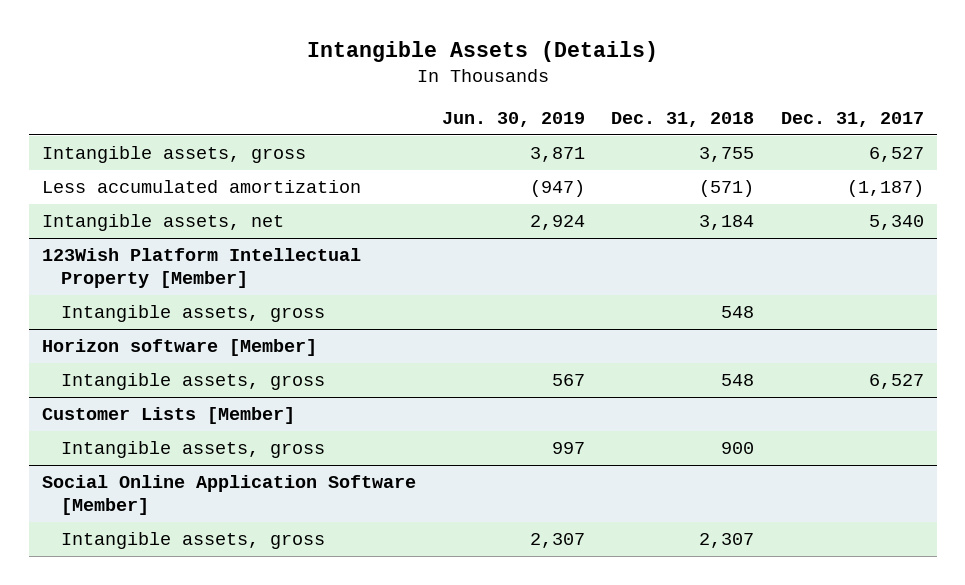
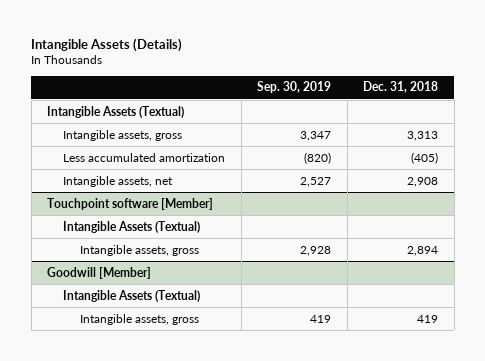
- | Jun. 30, 2019 | Dec. 31, 2018 | Dec. 31, 2017
+ | Sep. 30, 2019 | Dec. 31, 2018
- Intangible assets, gross | 3,871 | 3,755 | 6,527
- Less accumulated amortization | (947) | (571) | (1,187)
- Intangible assets, net | 2,924 | 3,184 | 5,340
- 123Wish Platform Intellectual Property [Member]
- Intangible assets, gross | | 548 |
- Horizon software [Member]
- Intangible assets, gross | 567 | 548 | 6,527
- Customer Lists [Member]
- Intangible assets, gross | 997 | 900 |
- Social Online Application Software [Member]
- Intangible assets, gross | 2,307 | 2,307 |
+ Intangible Assets (Textual)
+ Intangible assets, gross | 3,347 | 3,313
+ Less accumulated amortization | (820) | (405)
+ Intangible assets, net | 2,527 | 2,908
+ Touchpoint software [Member]
+ Intangible Assets (Textual)
+ Intangible assets, gross | 2,928 | 2,894
+ Goodwill [Member]
+ Intangible Assets (Textual)
+ Intangible assets, gross | 419 | 419

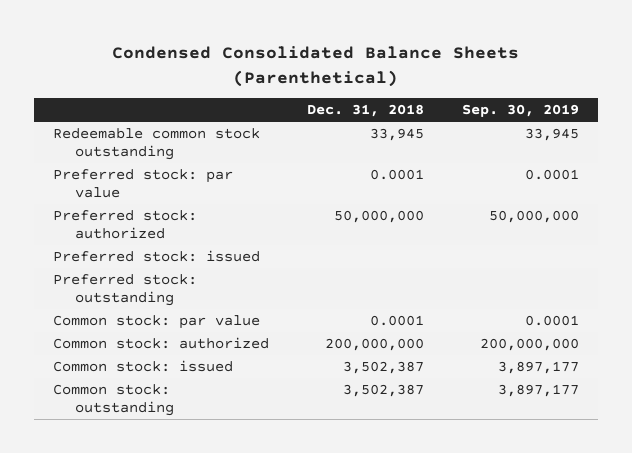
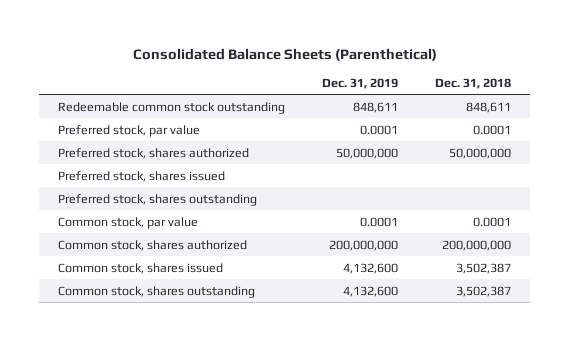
- Condensed Consolidated Balance Sheets (Parenthetical)
+ Consolidated Balance Sheets (Parenthetical)
- | Dec. 31, 2018 | Sep. 30, 2019
+ | Dec. 31, 2019 | Dec. 31, 2018
- Redeemable common stock outstanding | 33,945 | 33,945
- Preferred stock: par value | 0.0001 | 0.0001
- Preferred stock: authorized | 50,000,000 | 50,000,000
- Preferred stock: issued
- Preferred stock: outstanding
- Common stock: par value | 0.0001 | 0.0001
- Common stock: authorized | 200,000,000 | 200,000,000
- Common stock: issued | 3,502,387 | 3,897,177
- Common stock: outstanding | 3,502,387 | 3,897,177
+ Redeemable common stock outstanding | 848,611 | 848,611
+ Preferred stock, par value | 0.0001 | 0.0001
+ Preferred stock, shares authorized | 50,000,000 | 50,000,000
+ Preferred stock, shares issued
+ Preferred stock, shares outstanding
+ Common stock, par value | 0.0001 | 0.0001
+ Common stock, shares authorized | 200,000,000 | 200,000,000
+ Common stock, shares issued | 4,132,600 | 3,502,387
+ Common stock, shares outstanding | 4,132,600 | 3,502,387

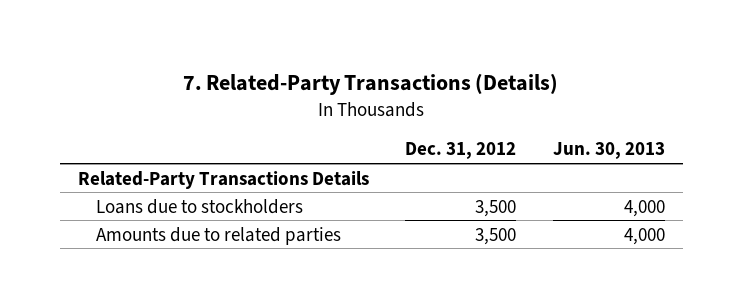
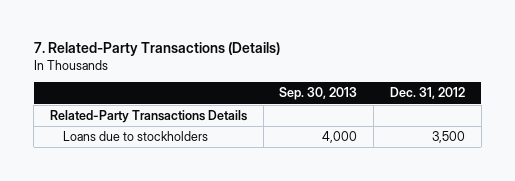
- | Dec. 31, 2012 | Jun. 30, 2013
+ | Sep. 30, 2013 | Dec. 31, 2012
- Amounts due to related parties | 3,500 | 4,000

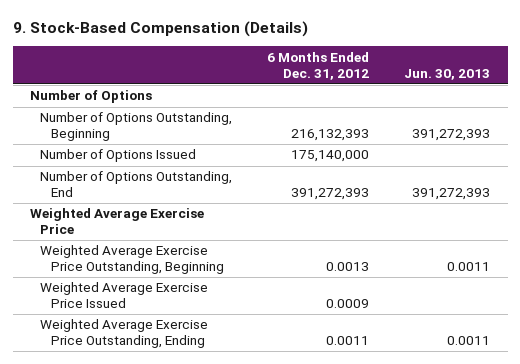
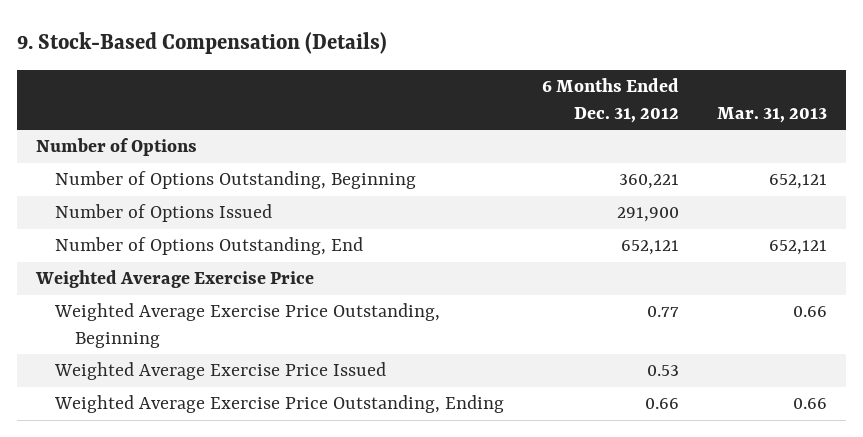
- | 6 Months Ended Dec. 31, 2012 | Jun. 30, 2013
+ | 6 Months Ended Dec. 31, 2012 | Mar. 31, 2013
- Number of Options Outstanding, Beginning | 216,132,393 | 391,272,393
- Number of Options Issued | 175,140,000 |
- Number of Options Outstanding, End | 391,272,393 | 391,272,393
+ Number of Options Outstanding, Beginning | 360,221 | 652,121
+ Number of Options Issued | 291,900 |
+ Number of Options Outstanding, End | 652,121 | 652,121
- Weighted Average Exercise Price Outstanding, Beginning | 0.0013 | 0.0011
- Weighted Average Exercise Price Issued | 0.0009 |
- Weighted Average Exercise Price Outstanding, Ending | 0.0011 | 0.0011
+ Weighted Average Exercise Price Outstanding, Beginning | 0.77 | 0.66
+ Weighted Average Exercise Price Issued | 0.53 |
+ Weighted Average Exercise Price Outstanding, Ending | 0.66 | 0.66

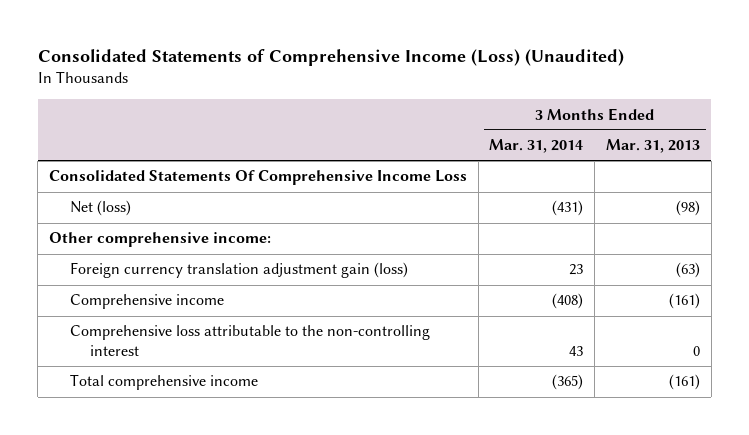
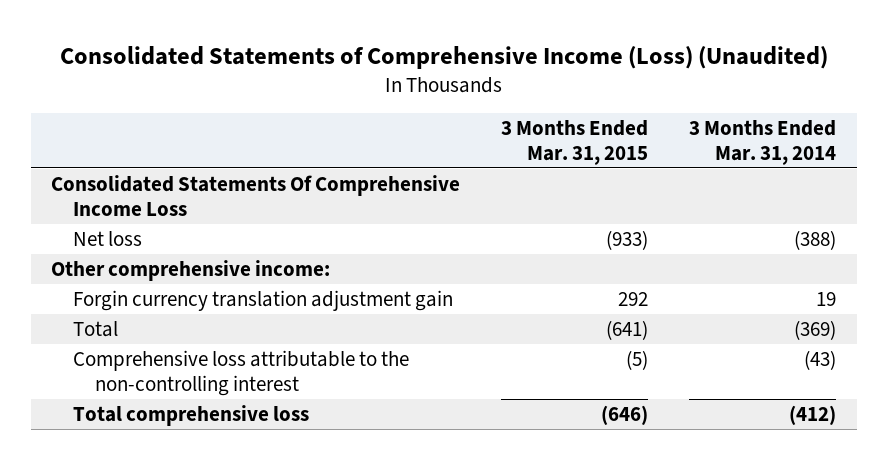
- | 3 Months Ended Mar. 31, 2014 | 3 Months Ended Mar. 31, 2013
+ | 3 Months Ended Mar. 31, 2015 | 3 Months Ended Mar. 31, 2014
- Net (loss) | (431) | (98)
+ Net loss | (933) | (388)
- Foreign currency translation adjustment gain (loss) | 23 | (63)
- Comprehensive income | (408) | (161)
- Comprehensive loss attributable to the non-controlling interest | 43 | 0
- Total comprehensive income | (365) | (161)
+ Forgin currency translation adjustment gain | 292 | 19
+ Total | (641) | (369)
+ Comprehensive loss attributable to the non-controlling interest | (5) | (43)
+ Total comprehensive loss | (646) | (412)

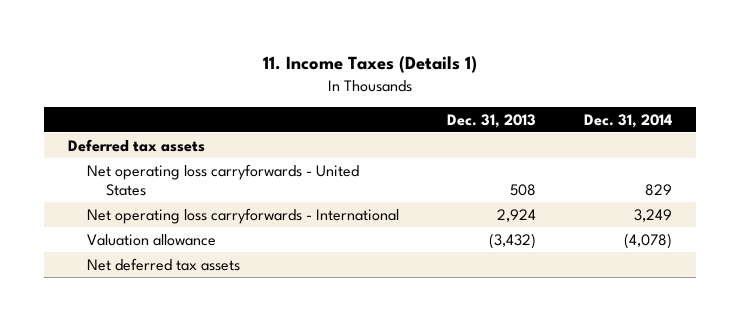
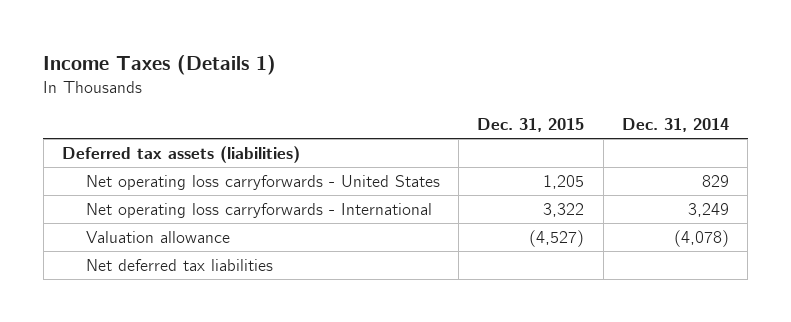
- 11. Income Taxes (Details 1)
+ Income Taxes (Details 1)
- | Dec. 31, 2013 | Dec. 31, 2014
+ | Dec. 31, 2015 | Dec. 31, 2014
- Deferred tax assets
+ Deferred tax assets (liabilities)
- Net deferred tax assets
+ Net deferred tax liabilities

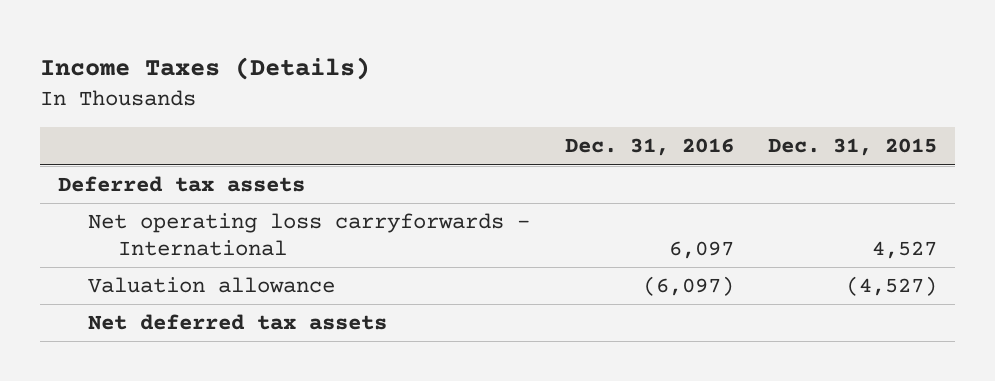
- Income Taxes (Details 1)
+ Income Taxes (Details)
- | Dec. 31, 2015 | Dec. 31, 2014
+ | Dec. 31, 2016 | Dec. 31, 2015
- Deferred tax assets (liabilities)
- Net operating loss carryforwards - United States | 1,205 | 829
- Net operating loss carryforwards - International | 3,322 | 3,249
+ Deferred tax assets
+ Net operating loss carryforwards - International | 6,097 | 4,527
- Net deferred tax liabilities
+ Net deferred tax assets

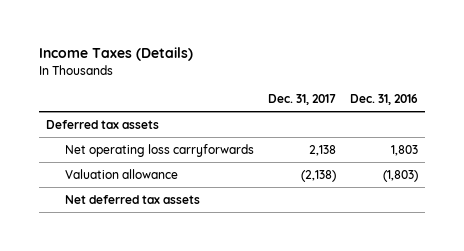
- | Dec. 31, 2016 | Dec. 31, 2015
+ | Dec. 31, 2017 | Dec. 31, 2016
- Net operating loss carryforwards - International | 6,097 | 4,527
- Valuation allowance | (6,097) | (4,527)
+ Net operating loss carryforwards | 2,138 | 1,803
+ Valuation allowance | (2,138) | (1,803)

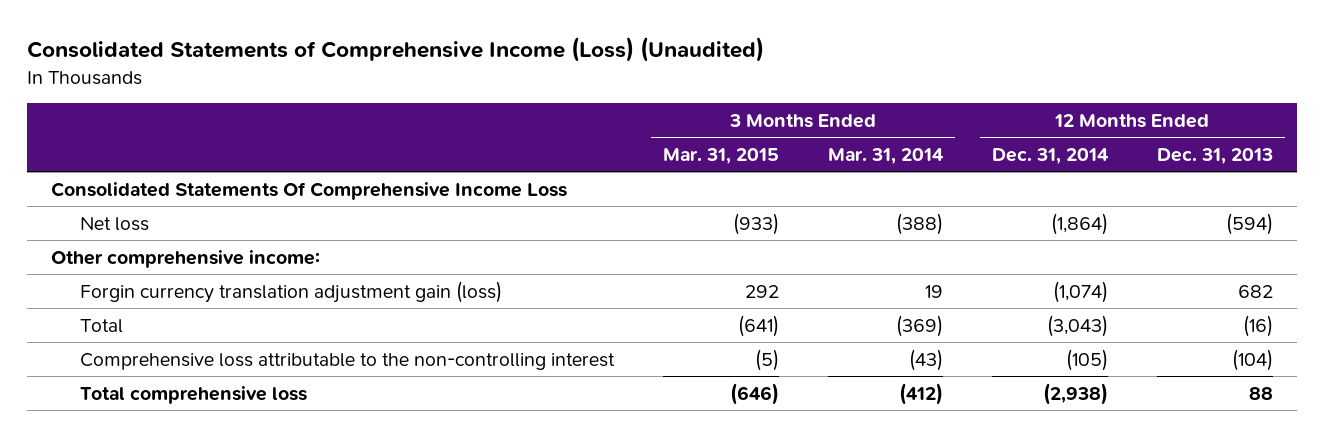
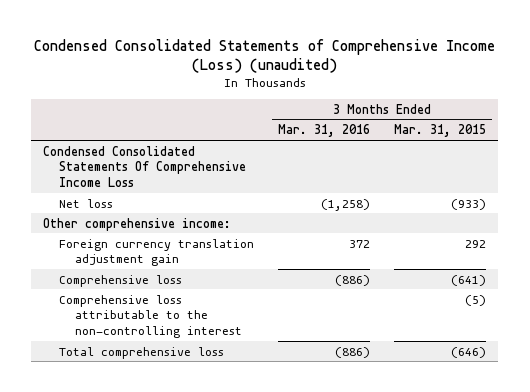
- Consolidated Statements of Comprehensive Income (Loss) (Unaudited)
+ Condensed Consolidated Statements of Comprehensive Income (Loss) (unaudited)
- | 3 Months Ended Mar. 31, 2015 | 3 Months Ended Mar. 31, 2014 | 12 Months Ended Dec. 31, 2014 | 12 Months Ended Dec. 31, 2013
+ | 3 Months Ended Mar. 31, 2016 | 3 Months Ended Mar. 31, 2015
- Consolidated Statements Of Comprehensive Income Loss
+ Condensed Consolidated Statements Of Comprehensive Income Loss
- Forgin currency translation adjustment gain (loss) | 292 | 19 | (1,074) | 682
- Total | (641) | (369) | (3,043) | (16)
+ Foreign currency translation adjustment gain | 372 | 292
+ Comprehensive loss | (886) | (641)

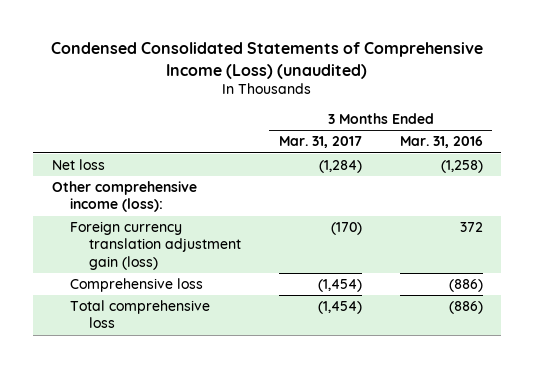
- | 3 Months Ended Mar. 31, 2016 | 3 Months Ended Mar. 31, 2015
+ | 3 Months Ended Mar. 31, 2017 | 3 Months Ended Mar. 31, 2016
- Condensed Consolidated Statements Of Comprehensive Income Loss
- Other comprehensive income:
- Foreign currency translation adjustment gain | 372 | 292
+ Other comprehensive income (loss):
+ Foreign currency translation adjustment gain (loss) | (170) | 372
- Comprehensive loss attributable to the non-controlling interest | | (5)

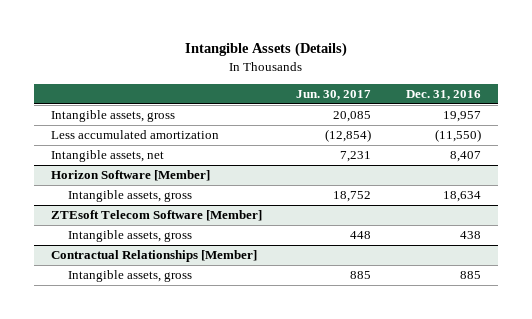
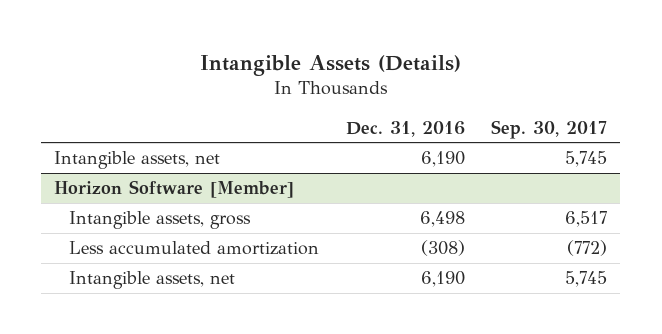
- | Jun. 30, 2017 | Dec. 31, 2016
+ | Dec. 31, 2016 | Sep. 30, 2017
- Intangible assets, gross | 20,085 | 19,957
- Less accumulated amortization | (12,854) | (11,550)
- Intangible assets, net | 7,231 | 8,407
+ Intangible assets, net | 6,190 | 5,745
@ Horizon Software [Member]
- Intangible assets, gross | 18,752 | 18,634
- ZTEsoft Telecom Software [Member]
- Intangible assets, gross | 448 | 438
- Contractual Relationships [Member]
- Intangible assets, gross | 885 | 885
@ Horizon Software [Member]
+ Intangible assets, gross | 6,498 | 6,517
+ Less accumulated amortization | (308) | (772)
+ Intangible assets, net | 6,190 | 5,745

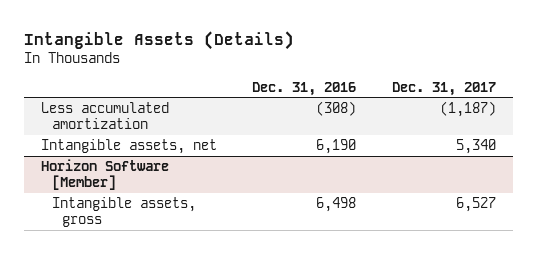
- | Dec. 31, 2016 | Sep. 30, 2017
+ | Dec. 31, 2016 | Dec. 31, 2017
+ Less accumulated amortization | (308) | (1,187)
@ Horizon Software [Member]
- Less accumulated amortization | (308) | (772)
- Intangible assets, net | 6,190 | 5,745

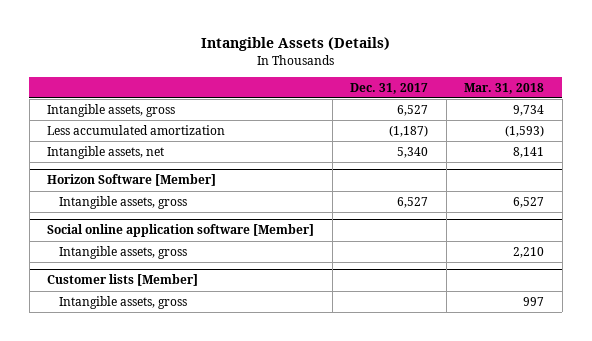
- | Dec. 31, 2016 | Dec. 31, 2017
+ | Dec. 31, 2017 | Mar. 31, 2018
+ Intangible assets, gross | 6,527 | 9,734
+ Social online application software [Member]
+ Intangible assets, gross | | 2,210
+ Customer lists [Member]
+ Intangible assets, gross | | 997

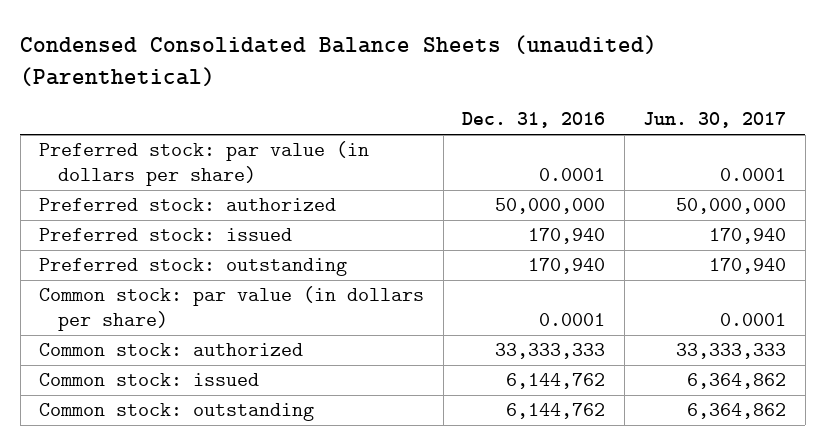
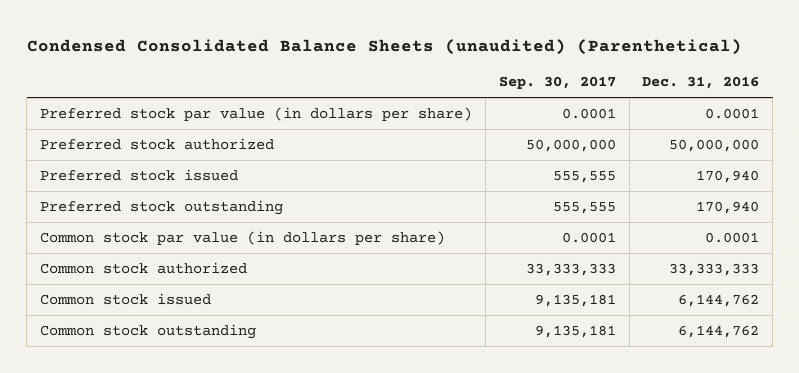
- | Dec. 31, 2016 | Jun. 30, 2017
+ | Sep. 30, 2017 | Dec. 31, 2016
- Preferred stock: par value (in dollars per share) | 0.0001 | 0.0001
- Preferred stock: authorized | 50,000,000 | 50,000,000
- Preferred stock: issued | 170,940 | 170,940
- Preferred stock: outstanding | 170,940 | 170,940
- Common stock: par value (in dollars per share) | 0.0001 | 0.0001
- Common stock: authorized | 33,333,333 | 33,333,333
- Common stock: issued | 6,144,762 | 6,364,862
- Common stock: outstanding | 6,144,762 | 6,364,862
+ Preferred stock par value (in dollars per share) | 0.0001 | 0.0001
+ Preferred stock authorized | 50,000,000 | 50,000,000
+ Preferred stock issued | 555,555 | 170,940
+ Preferred stock outstanding | 555,555 | 170,940
+ Common stock par value (in dollars per share) | 0.0001 | 0.0001
+ Common stock authorized | 33,333,333 | 33,333,333
+ Common stock issued | 9,135,181 | 6,144,762
+ Common stock outstanding | 9,135,181 | 6,144,762

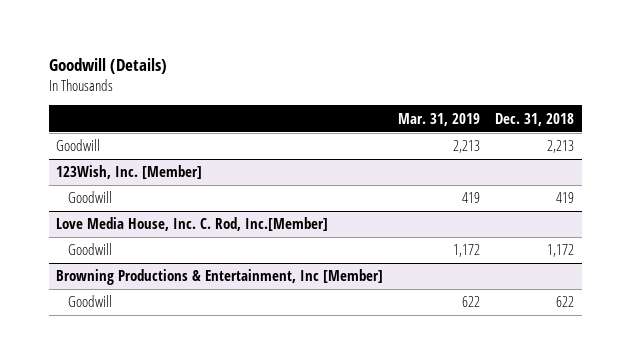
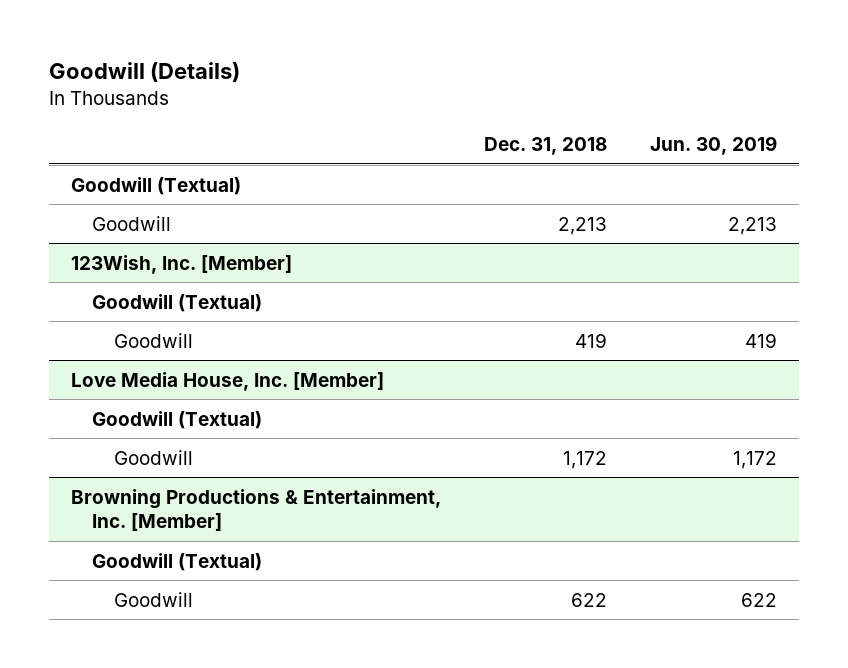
- | Mar. 31, 2019 | Dec. 31, 2018
+ | Dec. 31, 2018 | Jun. 30, 2019
+ Goodwill (Textual)
@ 123Wish, Inc. [Member]
+ Goodwill (Textual)
- Love Media House, Inc. C. Rod, Inc.[Member]
+ Love Media House, Inc. [Member]
+ Goodwill (Textual)
- Browning Productions & Entertainment, Inc [Member]
+ Browning Productions & Entertainment, Inc. [Member]
+ Goodwill (Textual)

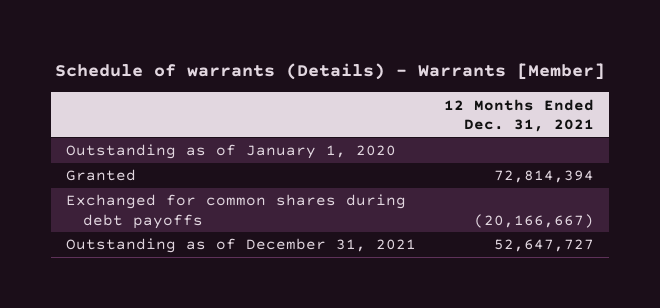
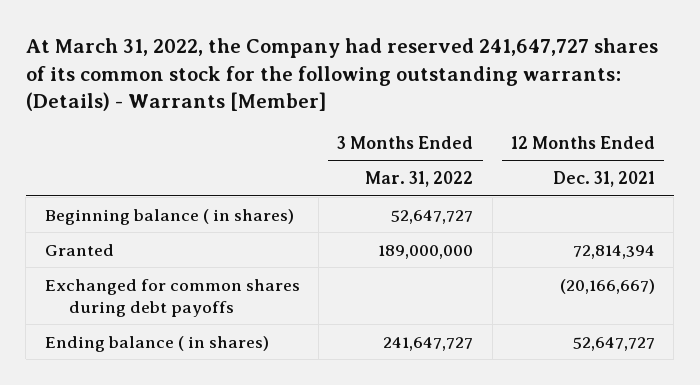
- Schedule of warrants (Details) - Warrants [Member]
+ At March 31, 2022, the Company had reserved 241,647,727 shares of its common stock for the following outstanding warrants: (Details) - Warrants [Member]
- | 12 Months Ended Dec. 31, 2021
+ | 3 Months Ended Mar. 31, 2022 | 12 Months Ended Dec. 31, 2021
- Outstanding as of January 1, 2020
+ Beginning balance ( in shares) | 52,647,727 |
- Outstanding as of December 31, 2021 | 52,647,727
+ Ending balance ( in shares) | 241,647,727 | 52,647,727

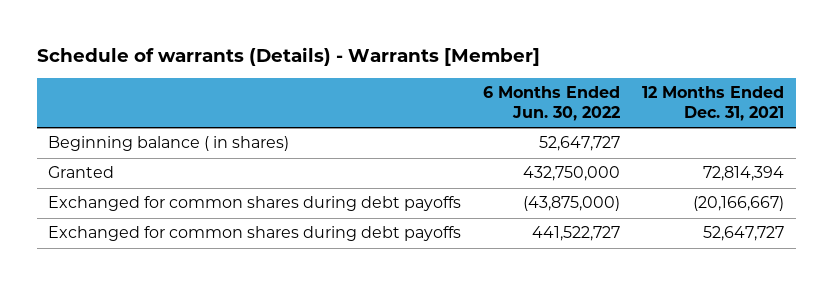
- At March 31, 2022, the Company had reserved 241,647,727 shares of its common stock for the following outstanding warrants: (Details) - Warrants [Member]
+ Schedule of warrants (Details) - Warrants [Member]
- | 3 Months Ended Mar. 31, 2022 | 12 Months Ended Dec. 31, 2021
+ | 6 Months Ended Jun. 30, 2022 | 12 Months Ended Dec. 31, 2021
- Ending balance ( in shares) | 241,647,727 | 52,647,727
+ Exchanged for common shares during debt payoffs | 441,522,727 | 52,647,727

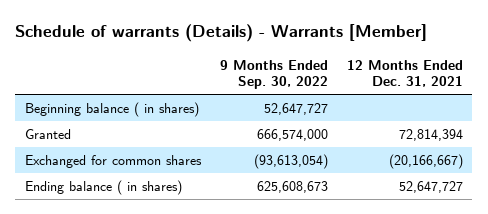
- | 6 Months Ended Jun. 30, 2022 | 12 Months Ended Dec. 31, 2021
+ | 9 Months Ended Sep. 30, 2022 | 12 Months Ended Dec. 31, 2021
- Exchanged for common shares during debt payoffs | (43,875,000) | (20,166,667)
- Exchanged for common shares during debt payoffs | 441,522,727 | 52,647,727
+ Exchanged for common shares | (93,613,054) | (20,166,667)
+ Ending balance ( in shares) | 625,608,673 | 52,647,727

